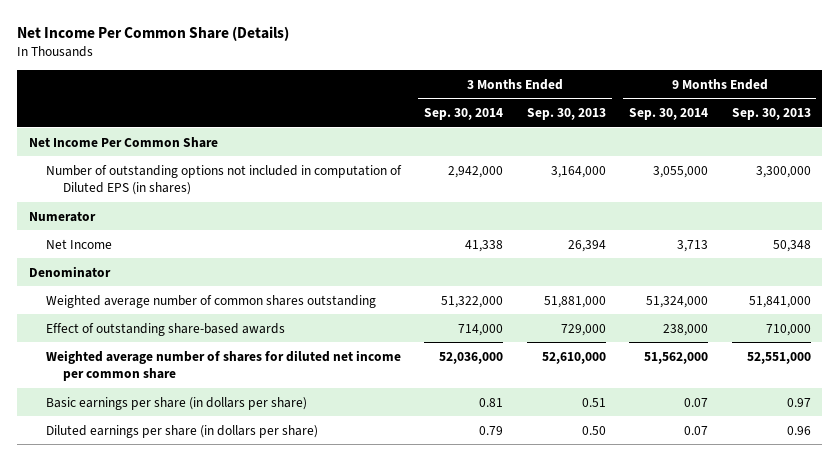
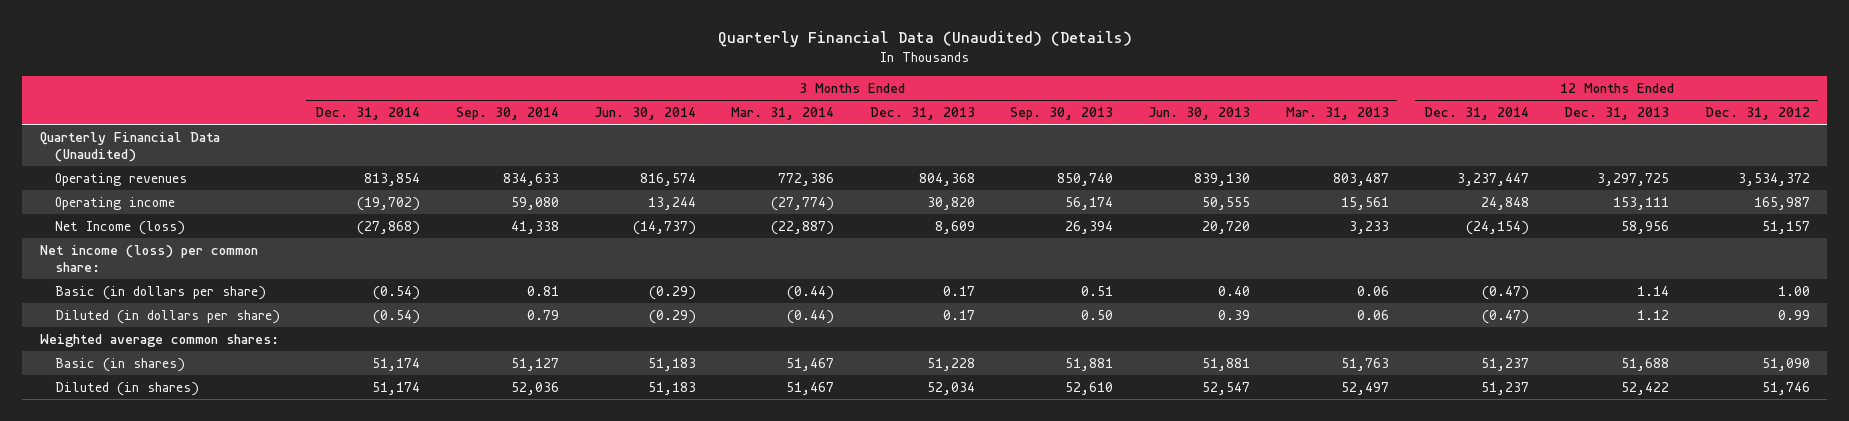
- Net Income Per Common Share (Details)
+ Quarterly Financial Data (Unaudited) (Details)
- | 3 Months Ended Sep. 30, 2014 | 3 Months Ended Sep. 30, 2013 | 9 Months Ended Sep. 30, 2014 | 9 Months Ended Sep. 30, 2013
+ | 3 Months Ended Dec. 31, 2014 | 3 Months Ended Sep. 30, 2014 | 3 Months Ended Jun. 30, 2014 | 3 Months Ended Mar. 31, 2014 | 3 Months Ended Dec. 31, 2013 | 3 Months Ended Sep. 30, 2013 | 3 Months Ended Jun. 30, 2013 | 3 Months Ended Mar. 31, 2013 | 12 Months Ended Dec. 31, 2014 | 12 Months Ended Dec. 31, 2013 | 12 Months Ended Dec. 31, 2012
- Net Income Per Common Share
- Number of outstanding options not included in computation of Diluted EPS (in shares) | 2,942,000 | 3,164,000 | 3,055,000 | 3,300,000
- Numerator
- Net Income | 41,338 | 26,394 | 3,713 | 50,348
- Denominator
- Weighted average number of common shares outstanding | 51,322,000 | 51,881,000 | 51,324,000 | 51,841,000
- Effect of outstanding share-based awards | 714,000 | 729,000 | 238,000 | 710,000
- Weighted average number of shares for diluted net income per common share | 52,036,000 | 52,610,000 | 51,562,000 | 52,551,000
- Basic earnings per share (in dollars per share) | 0.81 | 0.51 | 0.07 | 0.97
- Diluted earnings per share (in dollars per share) | 0.79 | 0.50 | 0.07 | 0.96
+ Quarterly Financial Data (Unaudited)
+ Operating revenues | 813,854 | 834,633 | 816,574 | 772,386 | 804,368 | 850,740 | 839,130 | 803,487 | 3,237,447 | 3,297,725 | 3,534,372
+ Operating income | (19,702) | 59,080 | 13,244 | (27,774) | 30,820 | 56,174 | 50,555 | 15,561 | 24,848 | 153,111 | 165,987
+ Net Income (loss) | (27,868) | 41,338 | (14,737) | (22,887) | 8,609 | 26,394 | 20,720 | 3,233 | (24,154) | 58,956 | 51,157
+ Net income (loss) per common share:
+ Basic (in dollars per share) | (0.54) | 0.81 | (0.29) | (0.44) | 0.17 | 0.51 | 0.40 | 0.06 | (0.47) | 1.14 | 1.00
+ Diluted (in dollars per share) | (0.54) | 0.79 | (0.29) | (0.44) | 0.17 | 0.50 | 0.39 | 0.06 | (0.47) | 1.12 | 0.99
+ Weighted average common shares:
+ Basic (in shares) | 51,174 | 51,127 | 51,183 | 51,467 | 51,228 | 51,881 | 51,881 | 51,763 | 51,237 | 51,688 | 51,090
+ Diluted (in shares) | 51,174 | 52,036 | 51,183 | 51,467 | 52,034 | 52,610 | 52,547 | 52,497 | 51,237 | 52,422 | 51,746

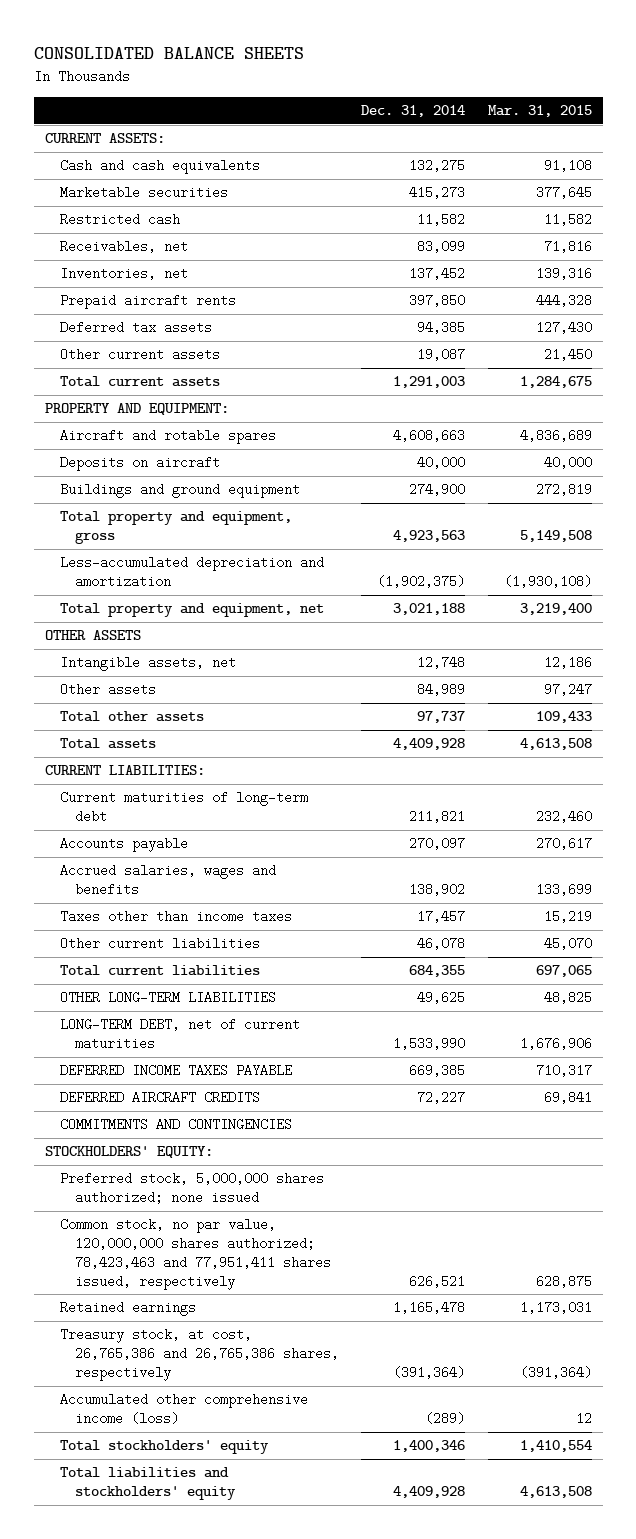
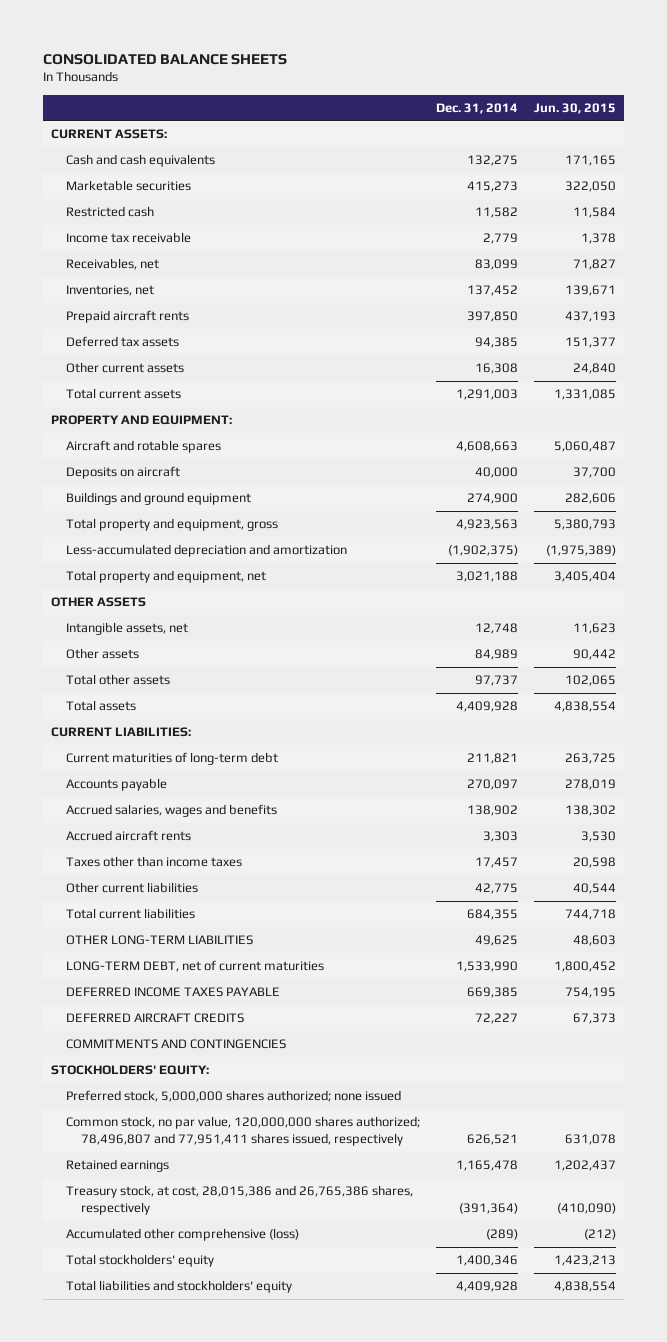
- | Dec. 31, 2014 | Mar. 31, 2015
+ | Dec. 31, 2014 | Jun. 30, 2015
+ Income tax receivable | 2,779 | 1,378
- Other current assets | 19,087 | 21,450
+ Other current assets | 16,308 | 24,840
+ Accrued aircraft rents | 3,303 | 3,530
- Other current liabilities | 46,078 | 45,070
+ Other current liabilities | 42,775 | 40,544
- Common stock, no par value, 120,000,000 shares authorized; 78,423,463 and 77,951,411 shares issued, respectively | 626,521 | 628,875
+ Common stock, no par value, 120,000,000 shares authorized; 78,496,807 and 77,951,411 shares issued, respectively | 626,521 | 631,078
- Treasury stock, at cost, 26,765,386 and 26,765,386 shares, respectively | (391,364) | (391,364)
- Accumulated other comprehensive income (loss) | (289) | 12
+ Treasury stock, at cost, 28,015,386 and 26,765,386 shares, respectively | (391,364) | (410,090)
+ Accumulated other comprehensive (loss) | (289) | (212)

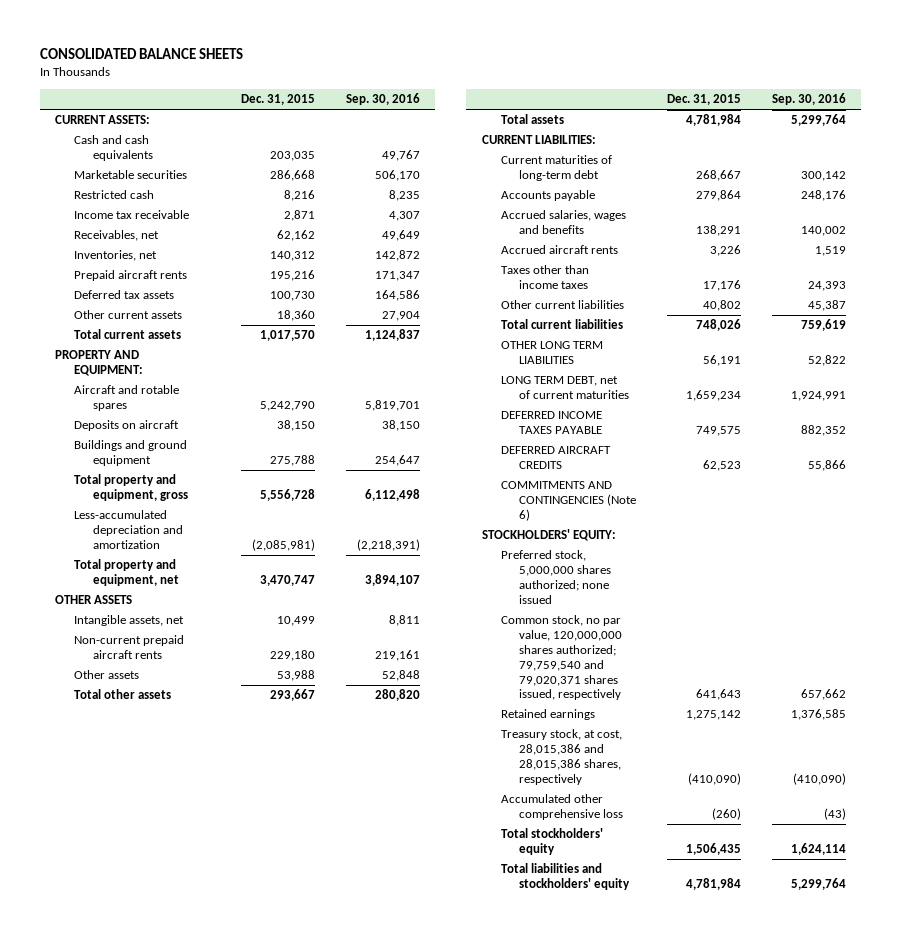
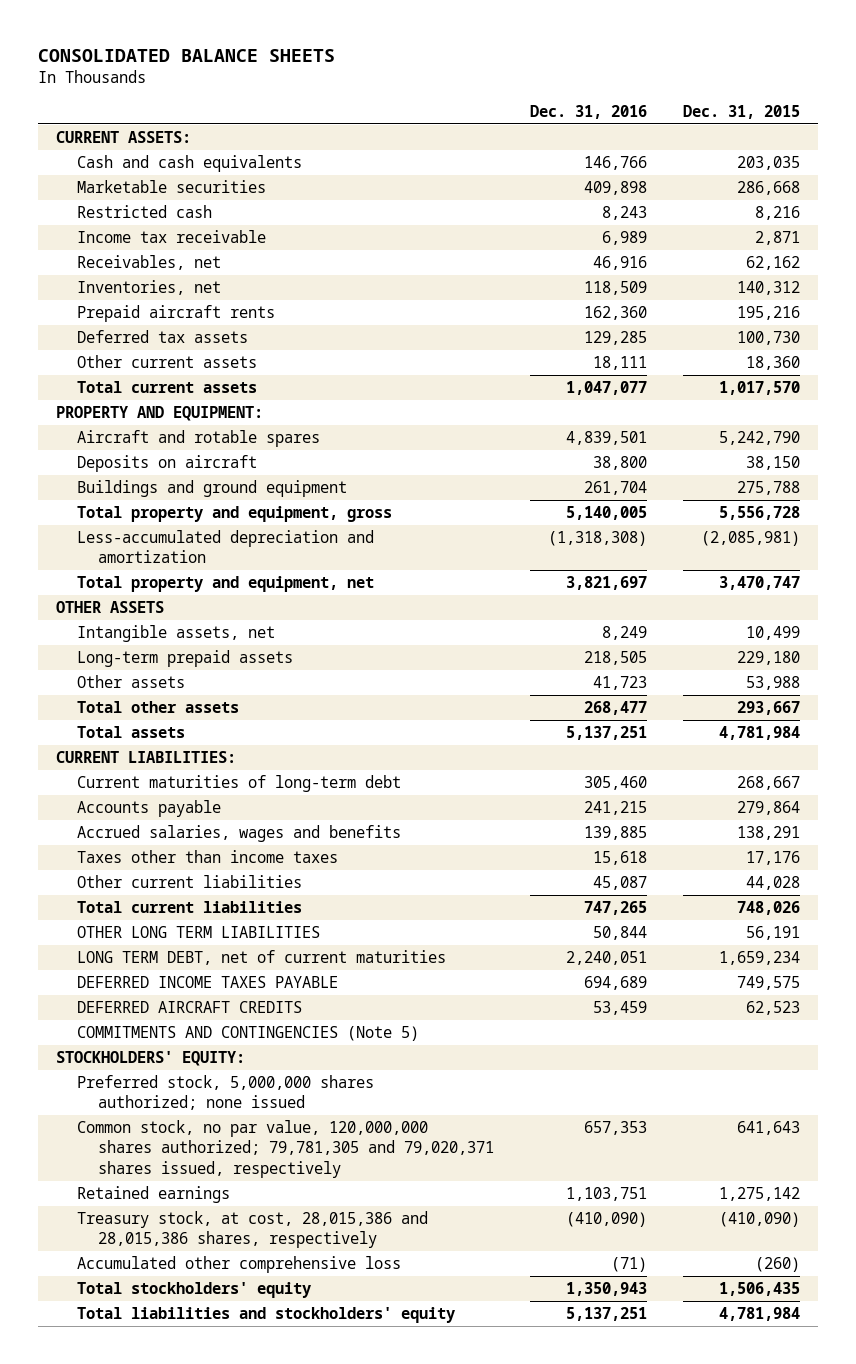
- | Dec. 31, 2015 | Sep. 30, 2016
+ | Dec. 31, 2016 | Dec. 31, 2015
- Non-current prepaid aircraft rents | 229,180 | 219,161
+ Long-term prepaid assets | 218,505 | 229,180
- Accrued aircraft rents | 3,226 | 1,519
- Other current liabilities | 40,802 | 45,387
+ Other current liabilities | 45,087 | 44,028
- COMMITMENTS AND CONTINGENCIES (Note 6)
+ COMMITMENTS AND CONTINGENCIES (Note 5)
- Common stock, no par value, 120,000,000 shares authorized; 79,759,540 and 79,020,371 shares issued, respectively | 641,643 | 657,662
+ Common stock, no par value, 120,000,000 shares authorized; 79,781,305 and 79,020,371 shares issued, respectively | 657,353 | 641,643

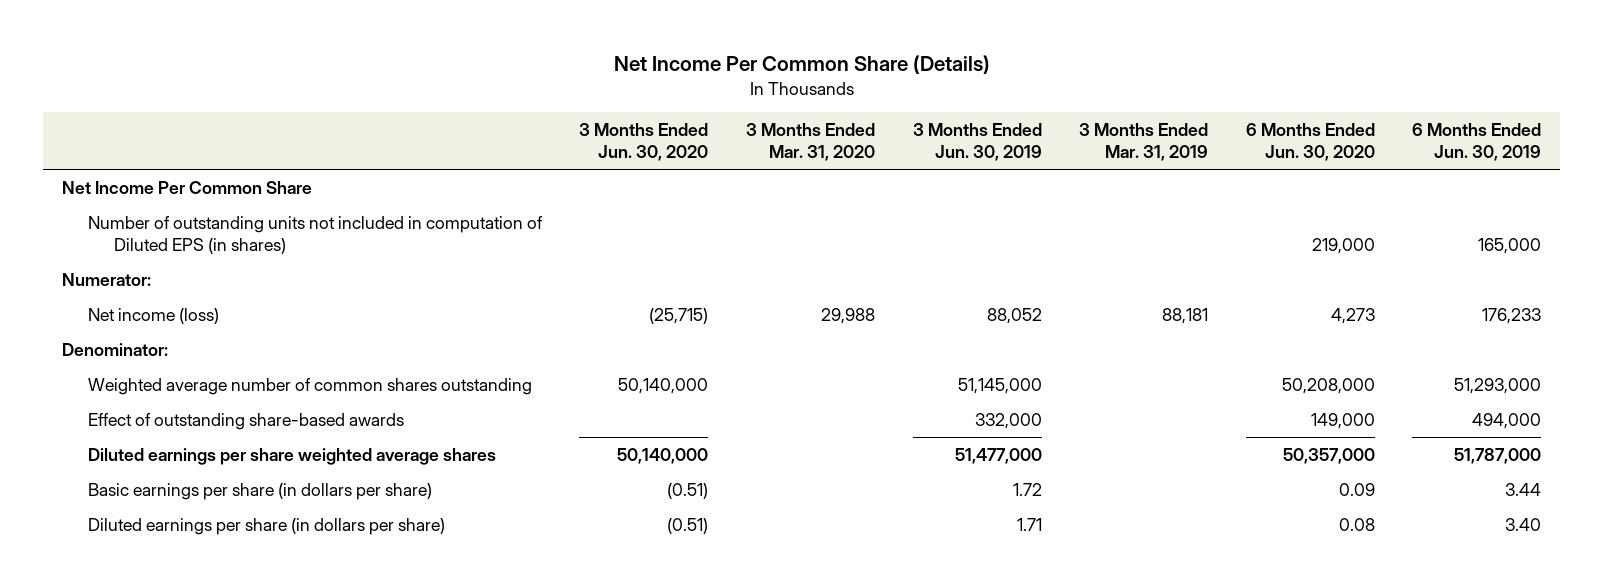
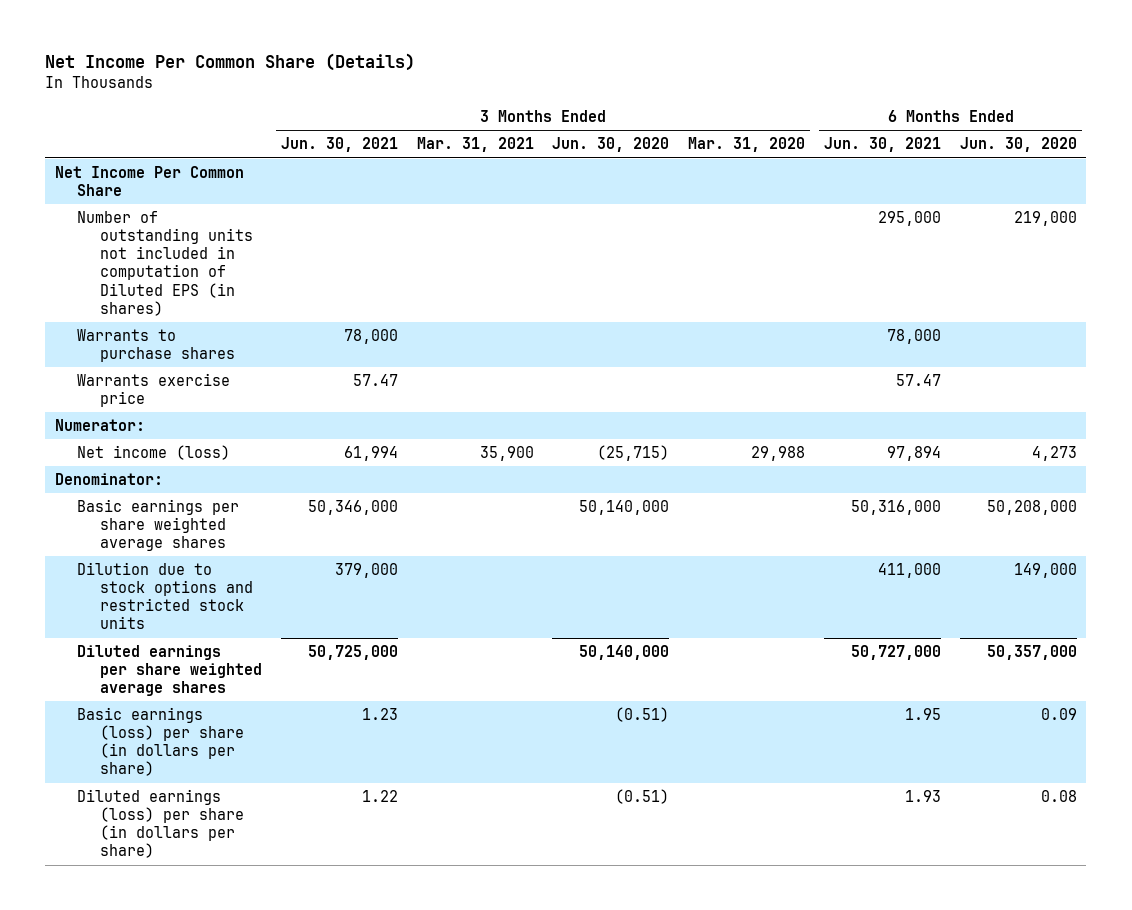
- | 3 Months Ended Jun. 30, 2020 | 3 Months Ended Mar. 31, 2020 | 3 Months Ended Jun. 30, 2019 | 3 Months Ended Mar. 31, 2019 | 6 Months Ended Jun. 30, 2020 | 6 Months Ended Jun. 30, 2019
+ | 3 Months Ended Jun. 30, 2021 | 3 Months Ended Mar. 31, 2021 | 3 Months Ended Jun. 30, 2020 | 3 Months Ended Mar. 31, 2020 | 6 Months Ended Jun. 30, 2021 | 6 Months Ended Jun. 30, 2020
+ Warrants to purchase shares | 78,000 | | | | 78,000 |
+ Warrants exercise price | 57.47 | | | | 57.47 |
- Weighted average number of common shares outstanding | 50,140,000 | | 51,145,000 | | 50,208,000 | 51,293,000
- Effect of outstanding share-based awards | | | 332,000 | | 149,000 | 494,000
+ Basic earnings per share weighted average shares | 50,346,000 | | 50,140,000 | | 50,316,000 | 50,208,000
+ Dilution due to stock options and restricted stock units | 379,000 | | | | 411,000 | 149,000
- Basic earnings per share (in dollars per share) | (0.51) | | 1.72 | | 0.09 | 3.44
- Diluted earnings per share (in dollars per share) | (0.51) | | 1.71 | | 0.08 | 3.40
+ Basic earnings (loss) per share (in dollars per share) | 1.23 | | (0.51) | | 1.95 | 0.09
+ Diluted earnings (loss) per share (in dollars per share) | 1.22 | | (0.51) | | 1.93 | 0.08

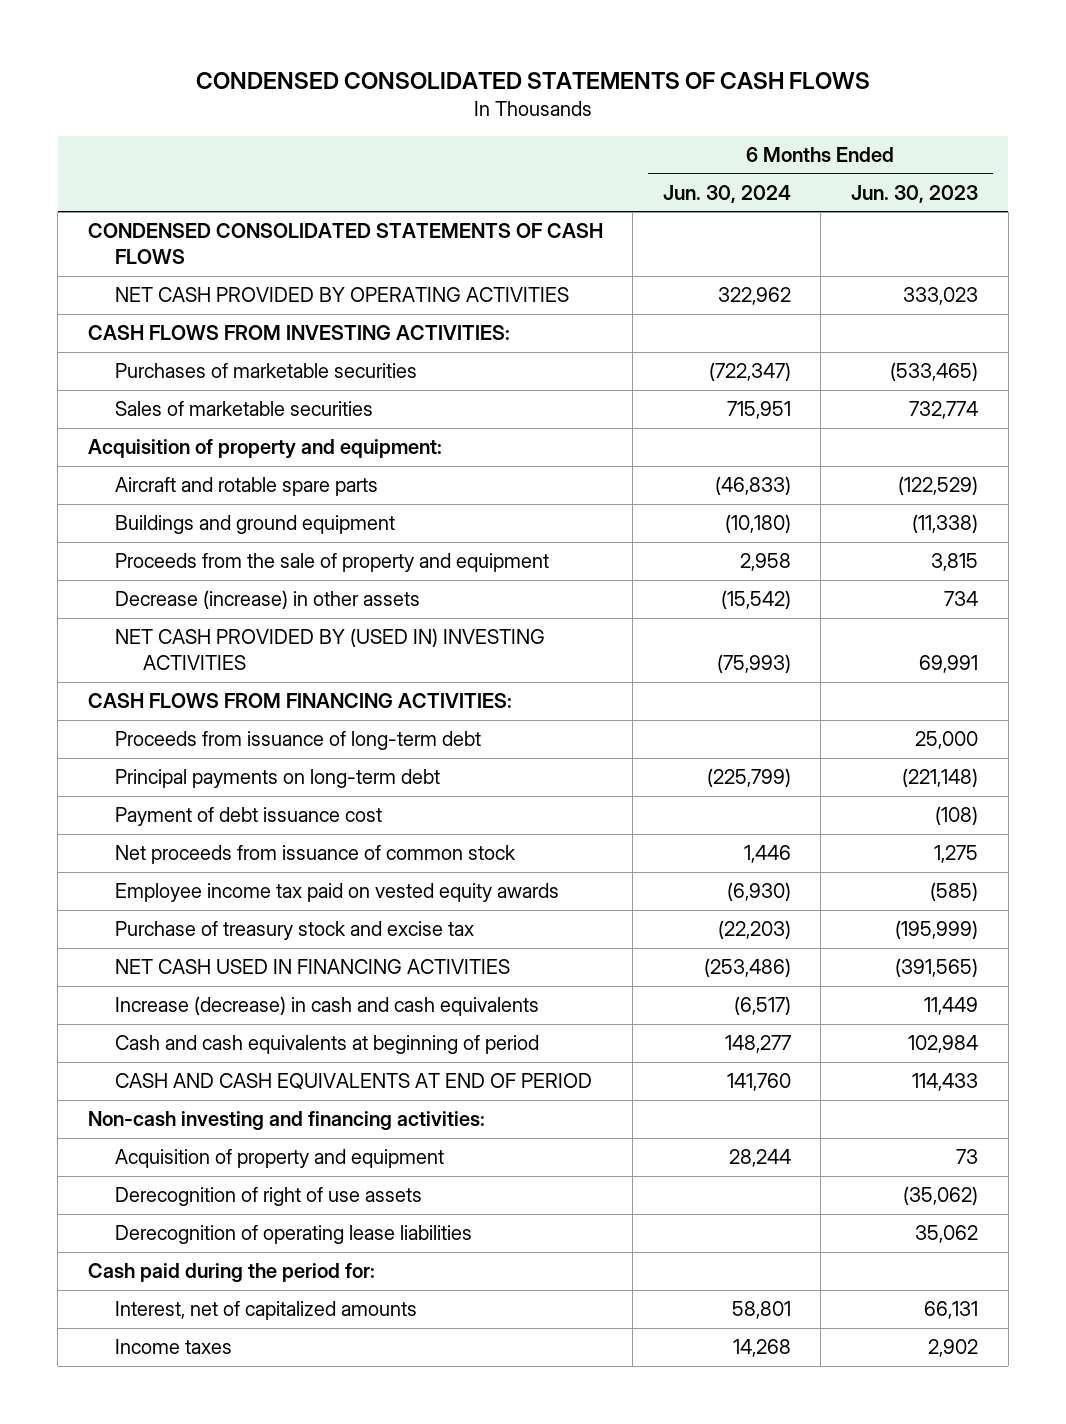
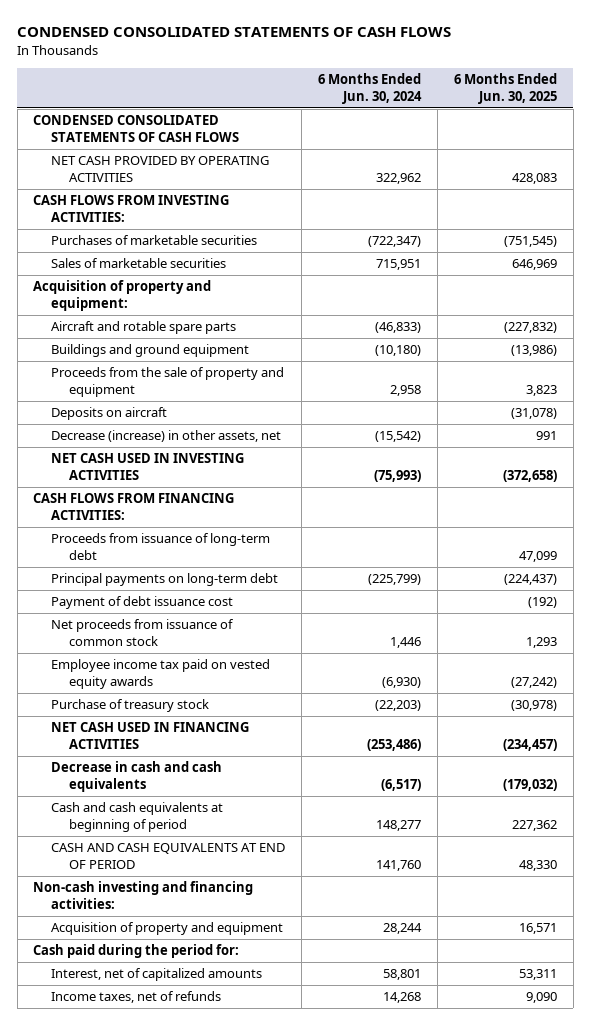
- | 6 Months Ended Jun. 30, 2024 | 6 Months Ended Jun. 30, 2023
+ | 6 Months Ended Jun. 30, 2024 | 6 Months Ended Jun. 30, 2025
- Decrease (increase) in other assets | (15,542) | 734
- NET CASH PROVIDED BY (USED IN) INVESTING ACTIVITIES | (75,993) | 69,991
+ Deposits on aircraft | | (31,078)
+ Decrease (increase) in other assets, net | (15,542) | 991
+ NET CASH USED IN INVESTING ACTIVITIES | (75,993) | (372,658)
- Purchase of treasury stock and excise tax | (22,203) | (195,999)
+ Purchase of treasury stock | (22,203) | (30,978)
- Increase (decrease) in cash and cash equivalents | (6,517) | 11,449
+ Decrease in cash and cash equivalents | (6,517) | (179,032)
- Derecognition of right of use assets | | (35,062)
- Derecognition of operating lease liabilities | | 35,062
- Income taxes | 14,268 | 2,902
+ Income taxes, net of refunds | 14,268 | 9,090

